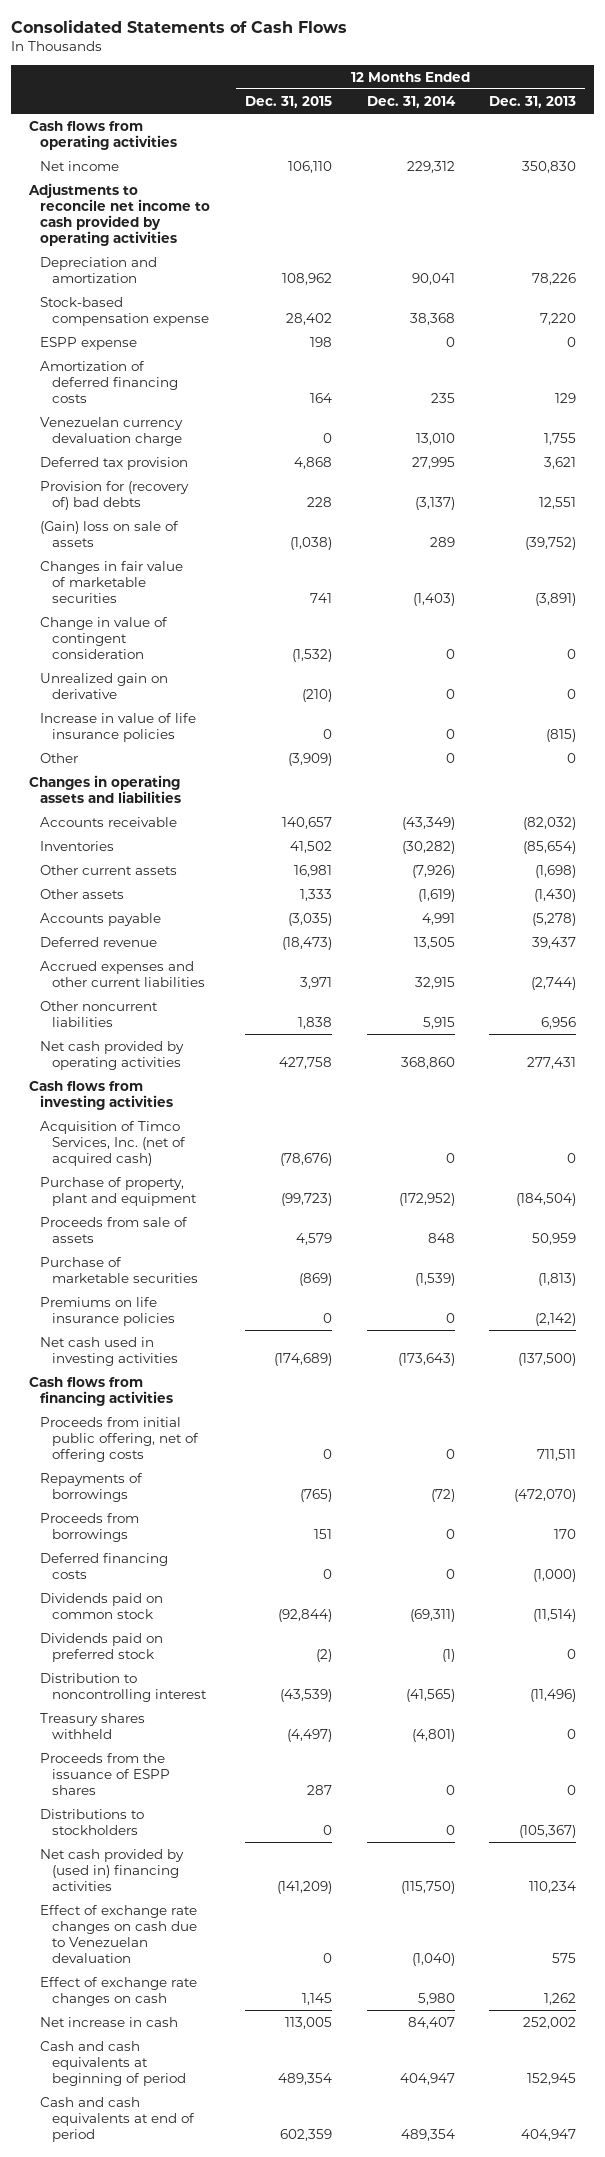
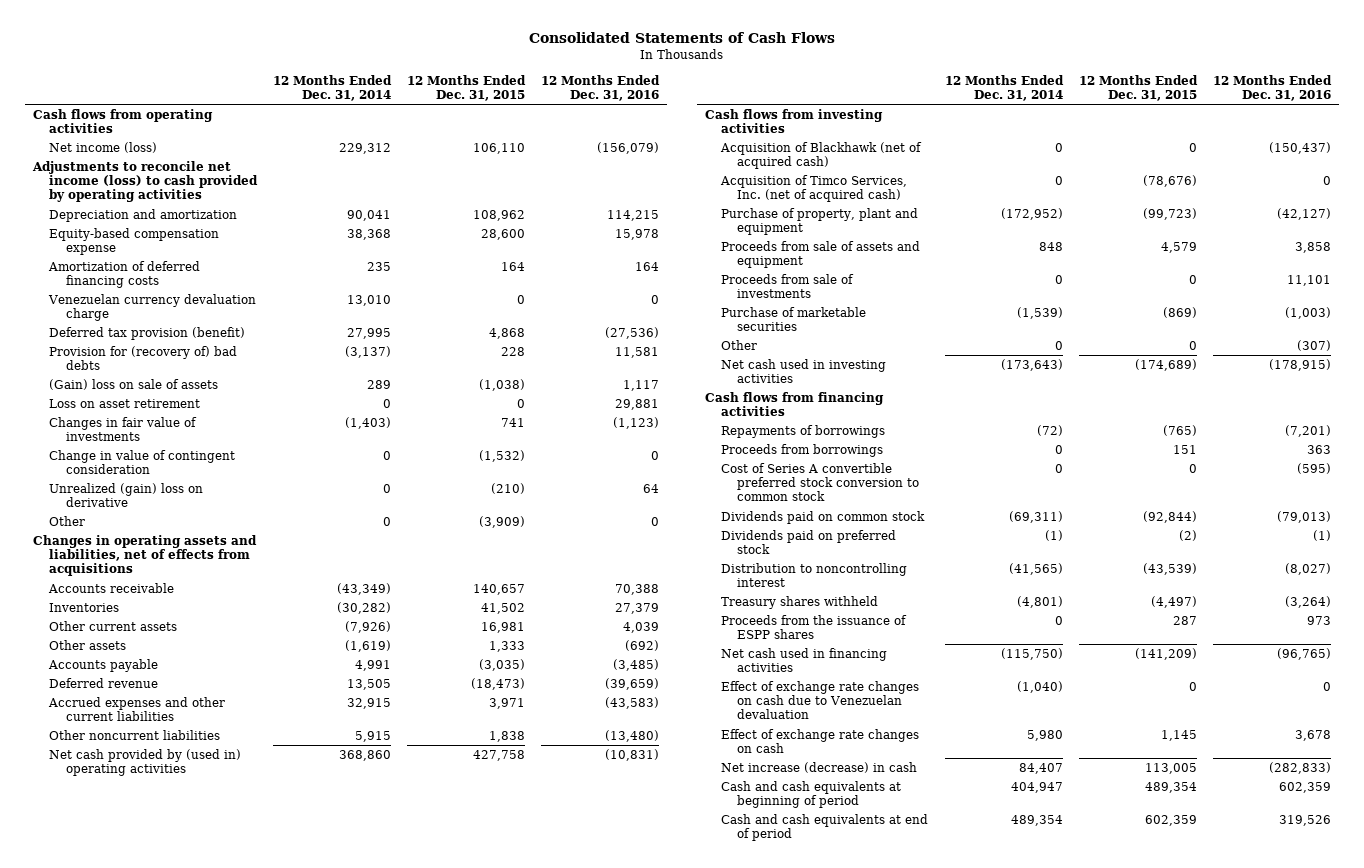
- | 12 Months Ended Dec. 31, 2015 | 12 Months Ended Dec. 31, 2014 | 12 Months Ended Dec. 31, 2013
+ | 12 Months Ended Dec. 31, 2014 | 12 Months Ended Dec. 31, 2015 | 12 Months Ended Dec. 31, 2016
- Net income | 106,110 | 229,312 | 350,830
- Adjustments to reconcile net income to cash provided by operating activities
+ Net income (loss) | 229,312 | 106,110 | (156,079)
+ Adjustments to reconcile net income (loss) to cash provided by operating activities
- Stock-based compensation expense | 28,402 | 38,368 | 7,220
- ESPP expense | 198 | 0 | 0
+ Equity-based compensation expense | 38,368 | 28,600 | 15,978
- Deferred tax provision | 4,868 | 27,995 | 3,621
+ Deferred tax provision (benefit) | 27,995 | 4,868 | (27,536)
- Changes in fair value of marketable securities | 741 | (1,403) | (3,891)
+ Loss on asset retirement | 0 | 0 | 29,881
+ Changes in fair value of investments | (1,403) | 741 | (1,123)
- Unrealized gain on derivative | (210) | 0 | 0
- Increase in value of life insurance policies | 0 | 0 | (815)
+ Unrealized (gain) loss on derivative | 0 | (210) | 64
- Changes in operating assets and liabilities
+ Changes in operating assets and liabilities, net of effects from acquisitions
- Net cash provided by operating activities | 427,758 | 368,860 | 277,431
+ Net cash provided by (used in) operating activities | 368,860 | 427,758 | (10,831)
+ Acquisition of Blackhawk (net of acquired cash) | 0 | 0 | (150,437)
- Proceeds from sale of assets | 4,579 | 848 | 50,959
+ Proceeds from sale of assets and equipment | 848 | 4,579 | 3,858
+ Proceeds from sale of investments | 0 | 0 | 11,101
- Premiums on life insurance policies | 0 | 0 | (2,142)
+ Other | 0 | 0 | (307)
- Proceeds from initial public offering, net of offering costs | 0 | 0 | 711,511
- Deferred financing costs | 0 | 0 | (1,000)
+ Cost of Series A convertible preferred stock conversion to common stock | 0 | 0 | (595)
- Distributions to stockholders | 0 | 0 | (105,367)
- Net cash provided by (used in) financing activities | (141,209) | (115,750) | 110,234
+ Net cash used in financing activities | (115,750) | (141,209) | (96,765)
- Net increase in cash | 113,005 | 84,407 | 252,002
+ Net increase (decrease) in cash | 84,407 | 113,005 | (282,833)

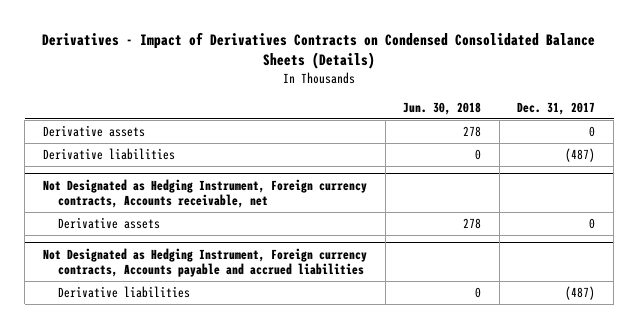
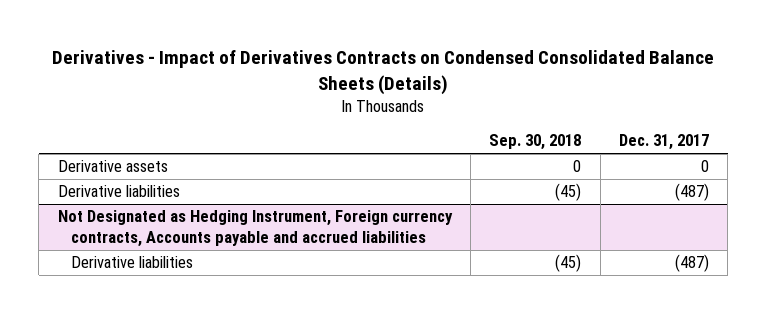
- | Jun. 30, 2018 | Dec. 31, 2017
+ | Sep. 30, 2018 | Dec. 31, 2017
- Not Designated as Hedging Instrument, Foreign currency contracts, Accounts receivable, net
- Derivative assets | 278 | 0

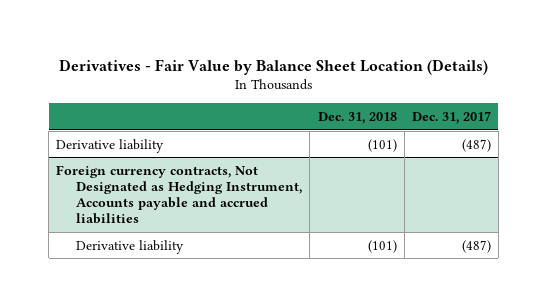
- Derivatives - Impact of Derivatives Contracts on Condensed Consolidated Balance Sheets (Details)
+ Derivatives - Fair Value by Balance Sheet Location (Details)
- | Sep. 30, 2018 | Dec. 31, 2017
+ | Dec. 31, 2018 | Dec. 31, 2017
- Derivative assets | 0 | 0
- Derivative liabilities | (45) | (487)
- Not Designated as Hedging Instrument, Foreign currency contracts, Accounts payable and accrued liabilities
- Derivative liabilities | (45) | (487)
+ Derivative liability | (101) | (487)
+ Foreign currency contracts, Not Designated as Hedging Instrument, Accounts payable and accrued liabilities
+ Derivative liability | (101) | (487)

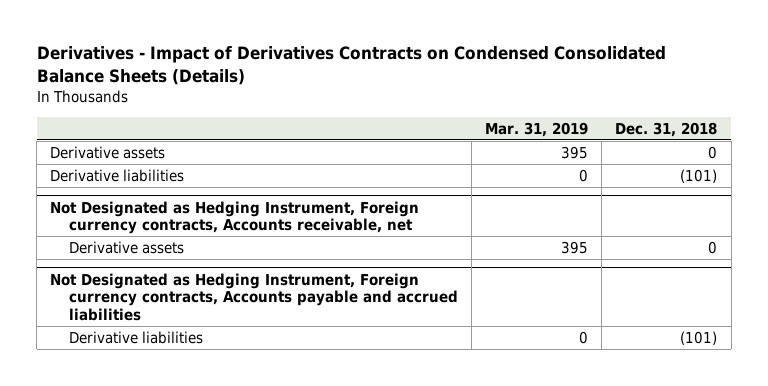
- Derivatives - Fair Value by Balance Sheet Location (Details)
+ Derivatives - Impact of Derivatives Contracts on Condensed Consolidated Balance Sheets (Details)
- | Dec. 31, 2018 | Dec. 31, 2017
+ | Mar. 31, 2019 | Dec. 31, 2018
- Derivative liability | (101) | (487)
- Foreign currency contracts, Not Designated as Hedging Instrument, Accounts payable and accrued liabilities
- Derivative liability | (101) | (487)
+ Derivative assets | 395 | 0
+ Derivative liabilities | 0 | (101)
+ Not Designated as Hedging Instrument, Foreign currency contracts, Accounts receivable, net
+ Derivative assets | 395 | 0
+ Not Designated as Hedging Instrument, Foreign currency contracts, Accounts payable and accrued liabilities
+ Derivative liabilities | 0 | (101)

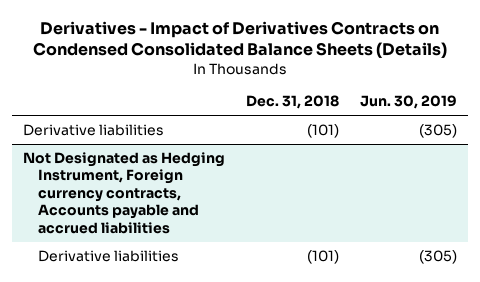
- | Mar. 31, 2019 | Dec. 31, 2018
+ | Dec. 31, 2018 | Jun. 30, 2019
- Derivative assets | 395 | 0
- Not Designated as Hedging Instrument, Foreign currency contracts, Accounts receivable, net
- Derivative assets | 395 | 0

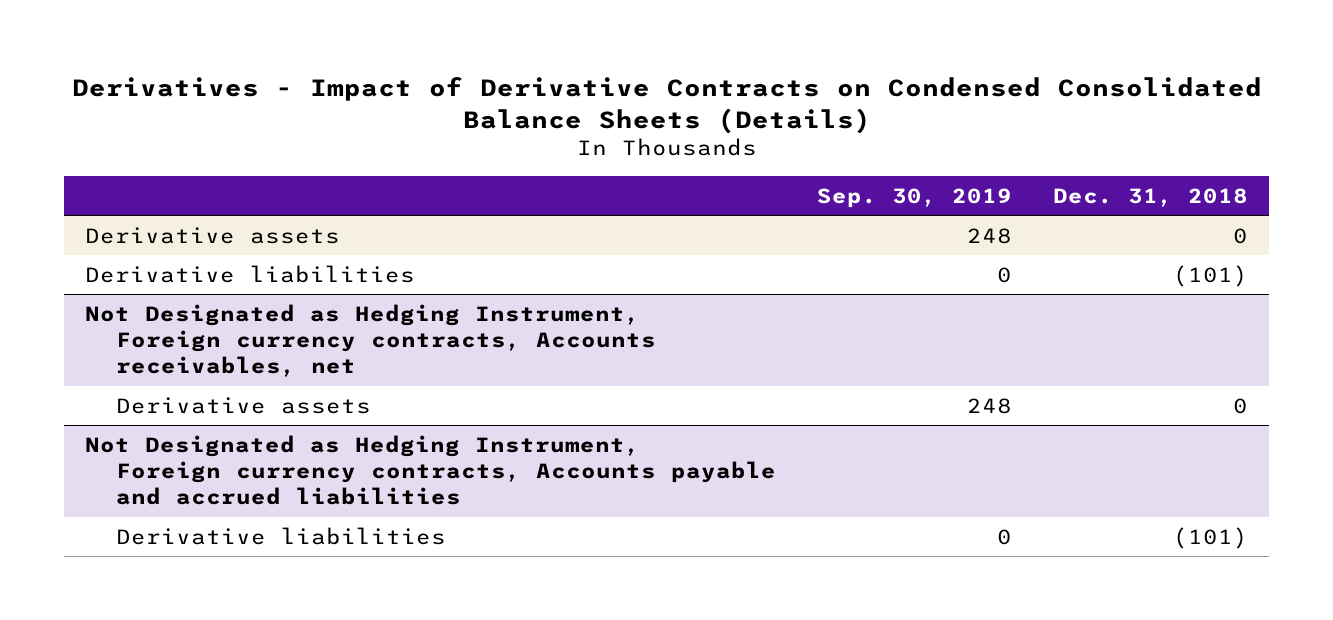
- Derivatives - Impact of Derivatives Contracts on Condensed Consolidated Balance Sheets (Details)
+ Derivatives - Impact of Derivative Contracts on Condensed Consolidated Balance Sheets (Details)
- | Dec. 31, 2018 | Jun. 30, 2019
+ | Sep. 30, 2019 | Dec. 31, 2018
+ Derivative assets | 248 | 0
+ Not Designated as Hedging Instrument, Foreign currency contracts, Accounts receivables, net
+ Derivative assets | 248 | 0

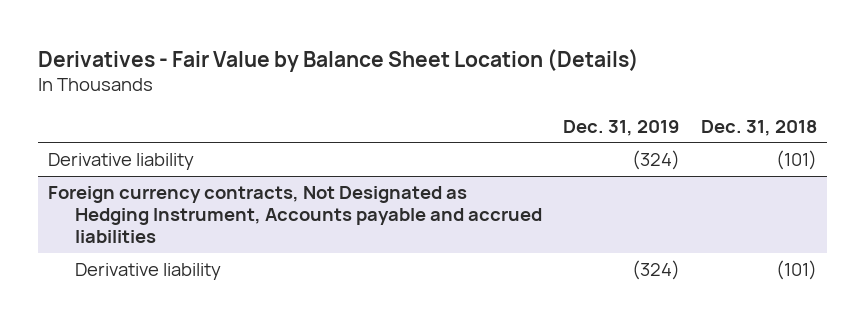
- Derivatives - Impact of Derivative Contracts on Condensed Consolidated Balance Sheets (Details)
+ Derivatives - Fair Value by Balance Sheet Location (Details)
- | Sep. 30, 2019 | Dec. 31, 2018
+ | Dec. 31, 2019 | Dec. 31, 2018
- Derivative assets | 248 | 0
- Derivative liabilities | 0 | (101)
- Not Designated as Hedging Instrument, Foreign currency contracts, Accounts receivables, net
- Derivative assets | 248 | 0
- Not Designated as Hedging Instrument, Foreign currency contracts, Accounts payable and accrued liabilities
- Derivative liabilities | 0 | (101)
+ Derivative liability | (324) | (101)
+ Foreign currency contracts, Not Designated as Hedging Instrument, Accounts payable and accrued liabilities
+ Derivative liability | (324) | (101)

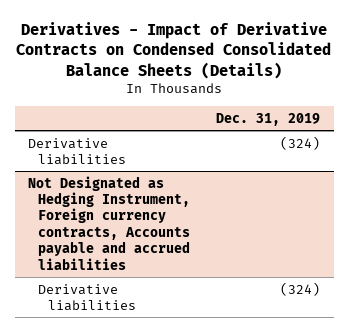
- Derivatives - Fair Value by Balance Sheet Location (Details)
+ Derivatives - Impact of Derivative Contracts on Condensed Consolidated Balance Sheets (Details)
- | Dec. 31, 2019 | Dec. 31, 2018
+ | Dec. 31, 2019
- Derivative liability | (324) | (101)
- Foreign currency contracts, Not Designated as Hedging Instrument, Accounts payable and accrued liabilities
- Derivative liability | (324) | (101)
+ Derivative liabilities | (324)
+ Not Designated as Hedging Instrument, Foreign currency contracts, Accounts payable and accrued liabilities
+ Derivative liabilities | (324)

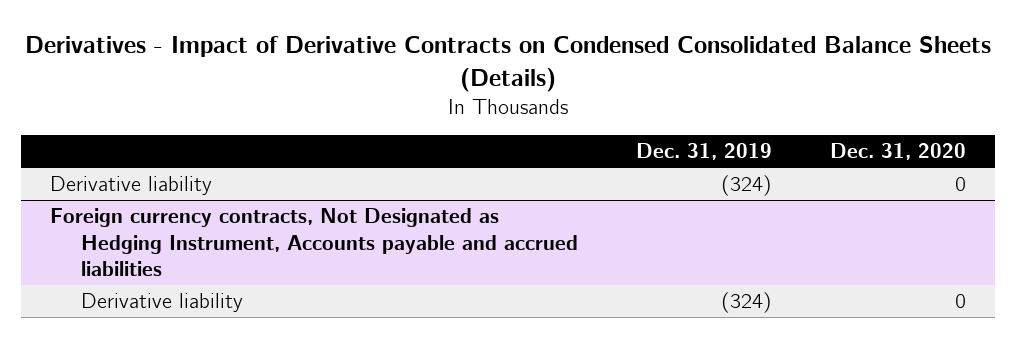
- | Dec. 31, 2019
+ | Dec. 31, 2019 | Dec. 31, 2020
- Derivative liabilities | (324)
- Not Designated as Hedging Instrument, Foreign currency contracts, Accounts payable and accrued liabilities
- Derivative liabilities | (324)
+ Derivative liability | (324) | 0
+ Foreign currency contracts, Not Designated as Hedging Instrument, Accounts payable and accrued liabilities
+ Derivative liability | (324) | 0

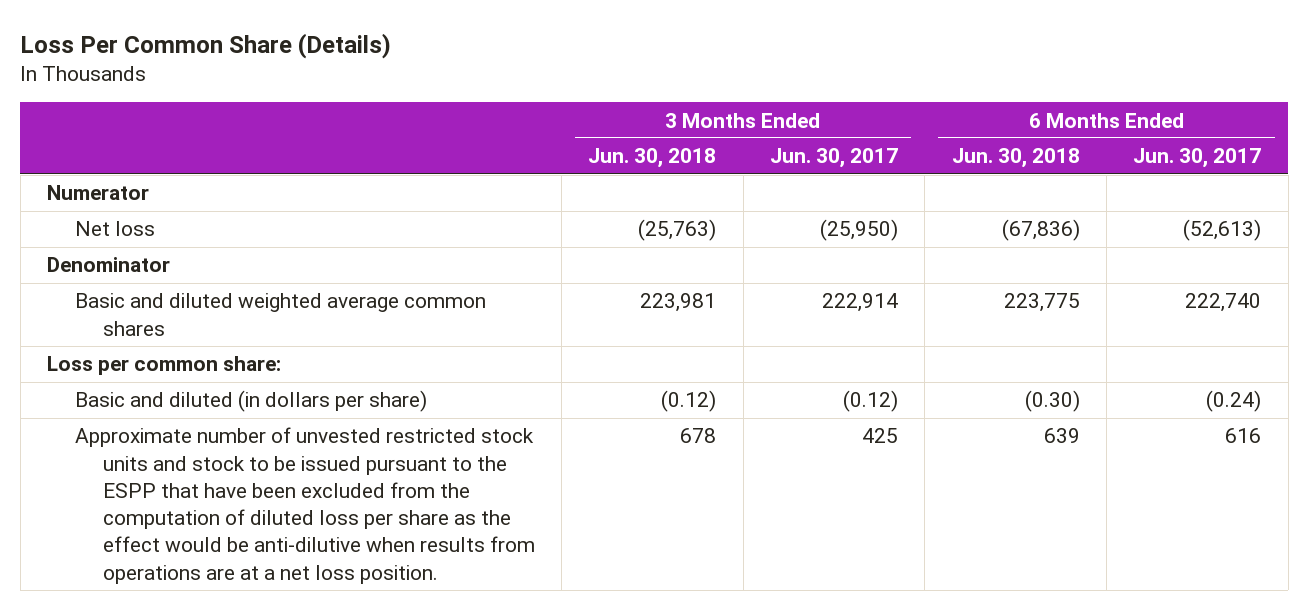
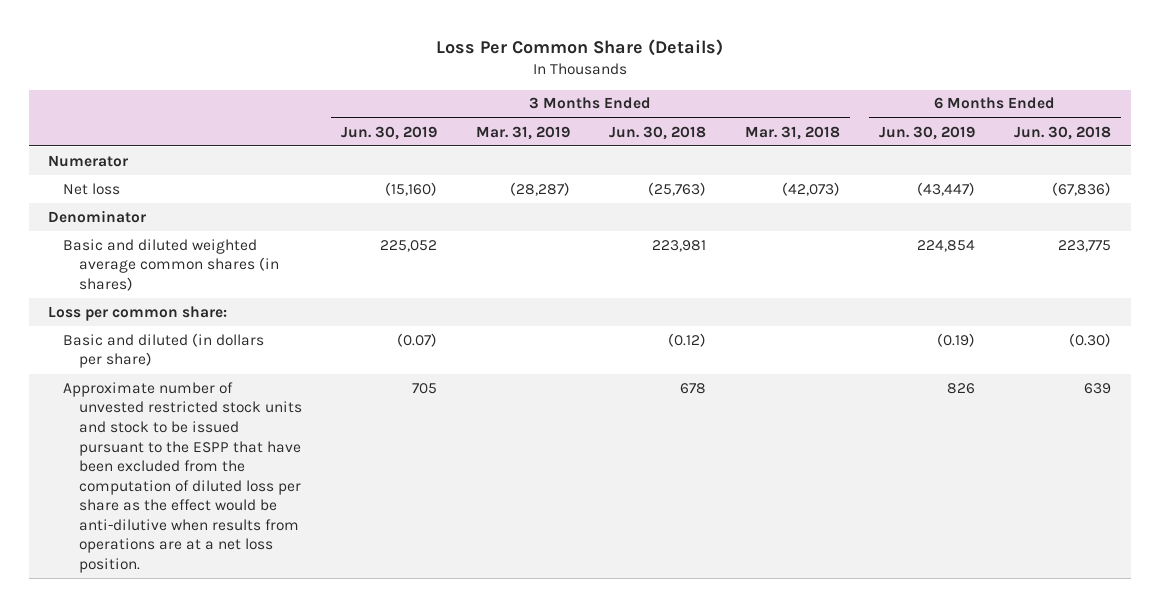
- | 3 Months Ended Jun. 30, 2018 | 3 Months Ended Jun. 30, 2017 | 6 Months Ended Jun. 30, 2018 | 6 Months Ended Jun. 30, 2017
+ | 3 Months Ended Jun. 30, 2019 | 3 Months Ended Mar. 31, 2019 | 3 Months Ended Jun. 30, 2018 | 3 Months Ended Mar. 31, 2018 | 6 Months Ended Jun. 30, 2019 | 6 Months Ended Jun. 30, 2018
- Basic and diluted weighted average common shares | 223,981 | 222,914 | 223,775 | 222,740
+ Basic and diluted weighted average common shares (in shares) | 225,052 | | 223,981 | | 224,854 | 223,775

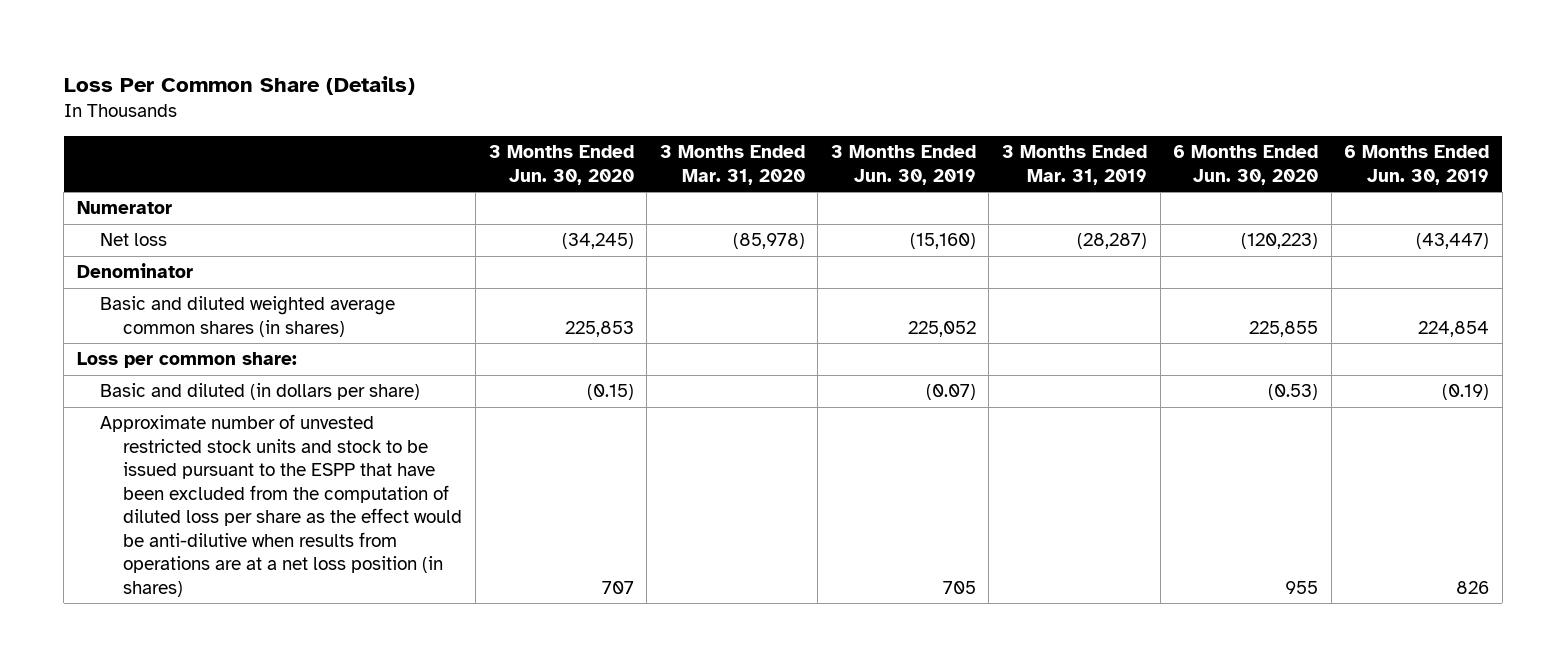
- | 3 Months Ended Jun. 30, 2019 | 3 Months Ended Mar. 31, 2019 | 3 Months Ended Jun. 30, 2018 | 3 Months Ended Mar. 31, 2018 | 6 Months Ended Jun. 30, 2019 | 6 Months Ended Jun. 30, 2018
+ | 3 Months Ended Jun. 30, 2020 | 3 Months Ended Mar. 31, 2020 | 3 Months Ended Jun. 30, 2019 | 3 Months Ended Mar. 31, 2019 | 6 Months Ended Jun. 30, 2020 | 6 Months Ended Jun. 30, 2019
- Approximate number of unvested restricted stock units and stock to be issued pursuant to the ESPP that have been excluded from the computation of diluted loss per share as the effect would be anti-dilutive when results from operations are at a net loss position. | 705 | | 678 | | 826 | 639
+ Approximate number of unvested restricted stock units and stock to be issued pursuant to the ESPP that have been excluded from the computation of diluted loss per share as the effect would be anti-dilutive when results from operations are at a net loss position (in shares) | 707 | | 705 | | 955 | 826

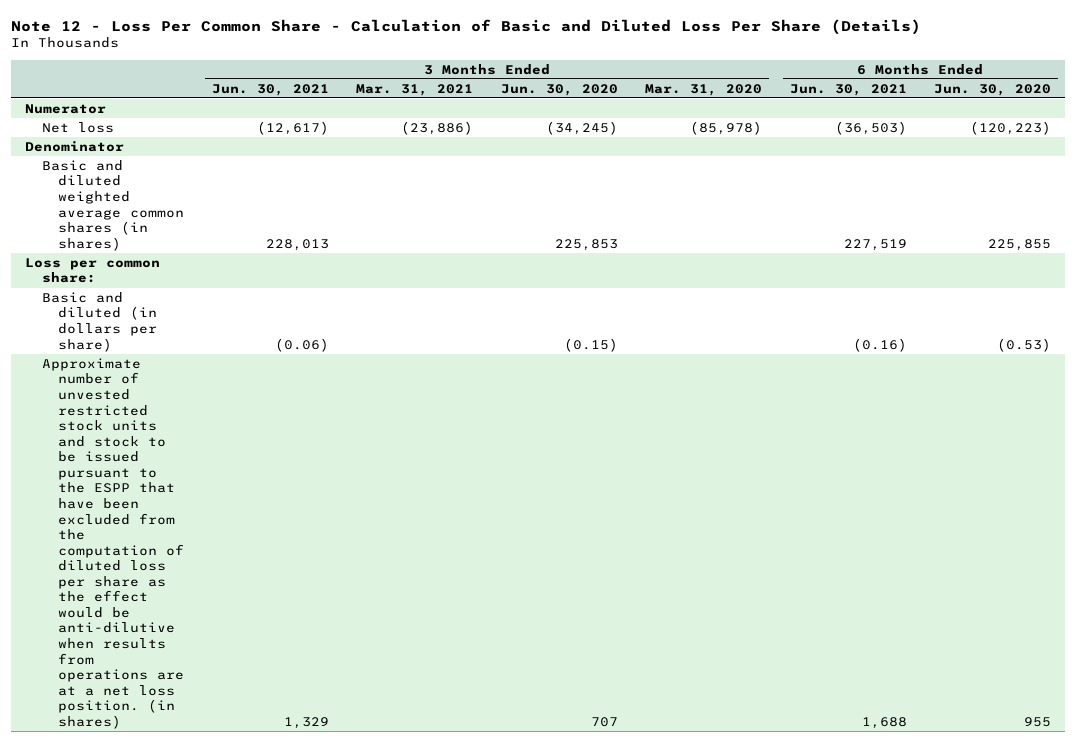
- Loss Per Common Share (Details)
+ Note 12 - Loss Per Common Share - Calculation of Basic and Diluted Loss Per Share (Details)
- | 3 Months Ended Jun. 30, 2020 | 3 Months Ended Mar. 31, 2020 | 3 Months Ended Jun. 30, 2019 | 3 Months Ended Mar. 31, 2019 | 6 Months Ended Jun. 30, 2020 | 6 Months Ended Jun. 30, 2019
+ | 3 Months Ended Jun. 30, 2021 | 3 Months Ended Mar. 31, 2021 | 3 Months Ended Jun. 30, 2020 | 3 Months Ended Mar. 31, 2020 | 6 Months Ended Jun. 30, 2021 | 6 Months Ended Jun. 30, 2020
- Approximate number of unvested restricted stock units and stock to be issued pursuant to the ESPP that have been excluded from the computation of diluted loss per share as the effect would be anti-dilutive when results from operations are at a net loss position (in shares) | 707 | | 705 | | 955 | 826
+ Approximate number of unvested restricted stock units and stock to be issued pursuant to the ESPP that have been excluded from the computation of diluted loss per share as the effect would be anti-dilutive when results from operations are at a net loss position. (in shares) | 1,329 | | 707 | | 1,688 | 955

